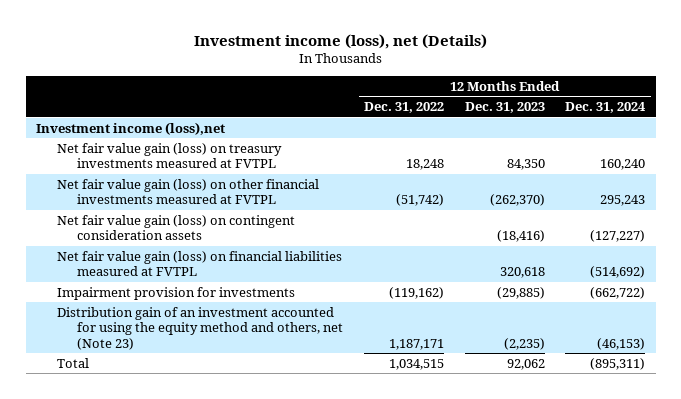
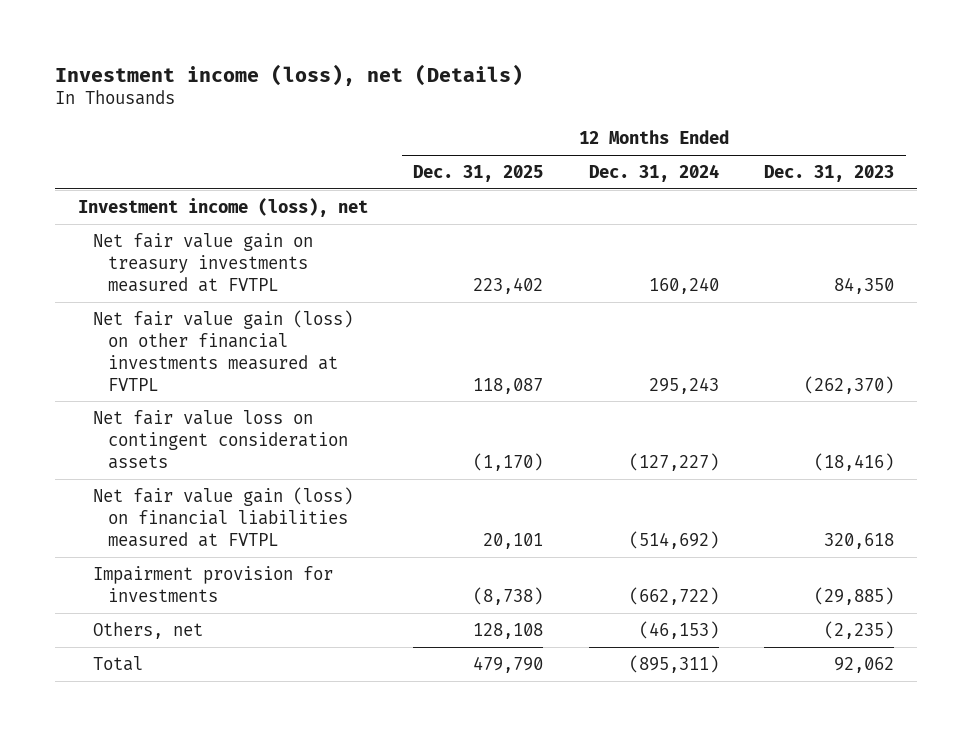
- | 12 Months Ended Dec. 31, 2022 | 12 Months Ended Dec. 31, 2023 | 12 Months Ended Dec. 31, 2024
+ | 12 Months Ended Dec. 31, 2025 | 12 Months Ended Dec. 31, 2024 | 12 Months Ended Dec. 31, 2023
- Investment income (loss),net
- Net fair value gain (loss) on treasury investments measured at FVTPL | 18,248 | 84,350 | 160,240
+ Investment income (loss), net
+ Net fair value gain on treasury investments measured at FVTPL | 223,402 | 160,240 | 84,350
- Net fair value gain (loss) on contingent consideration assets | | (18,416) | (127,227)
+ Net fair value loss on contingent consideration assets | (1,170) | (127,227) | (18,416)
- Distribution gain of an investment accounted for using the equity method and others, net (Note 23) | 1,187,171 | (2,235) | (46,153)
+ Others, net | 128,108 | (46,153) | (2,235)

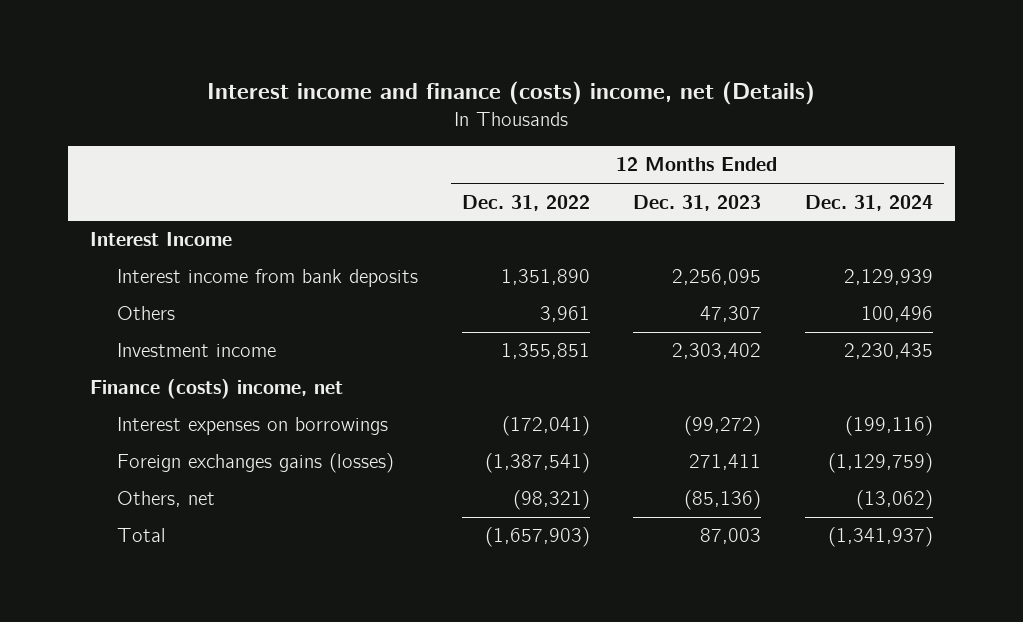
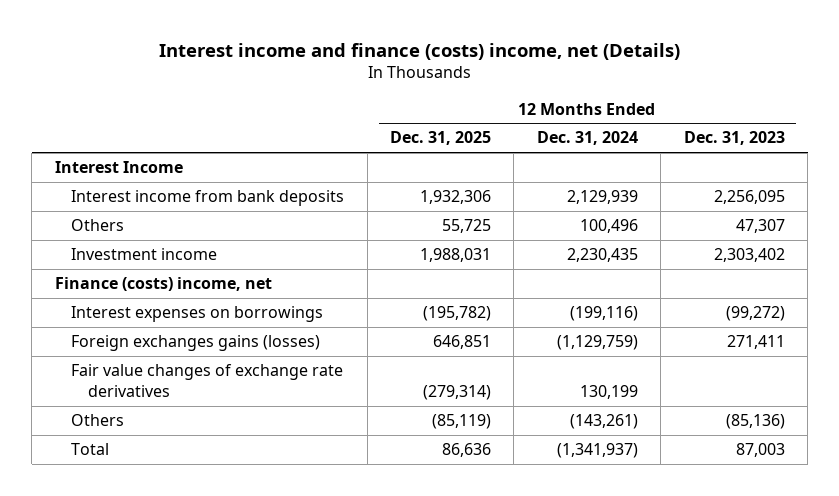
- | 12 Months Ended Dec. 31, 2022 | 12 Months Ended Dec. 31, 2023 | 12 Months Ended Dec. 31, 2024
+ | 12 Months Ended Dec. 31, 2025 | 12 Months Ended Dec. 31, 2024 | 12 Months Ended Dec. 31, 2023
- Others, net | (98,321) | (85,136) | (13,062)
+ Fair value changes of exchange rate derivatives | (279,314) | 130,199 |
+ Others | (85,119) | (143,261) | (85,136)

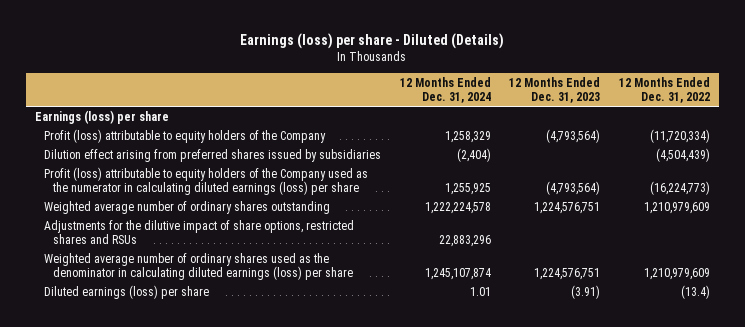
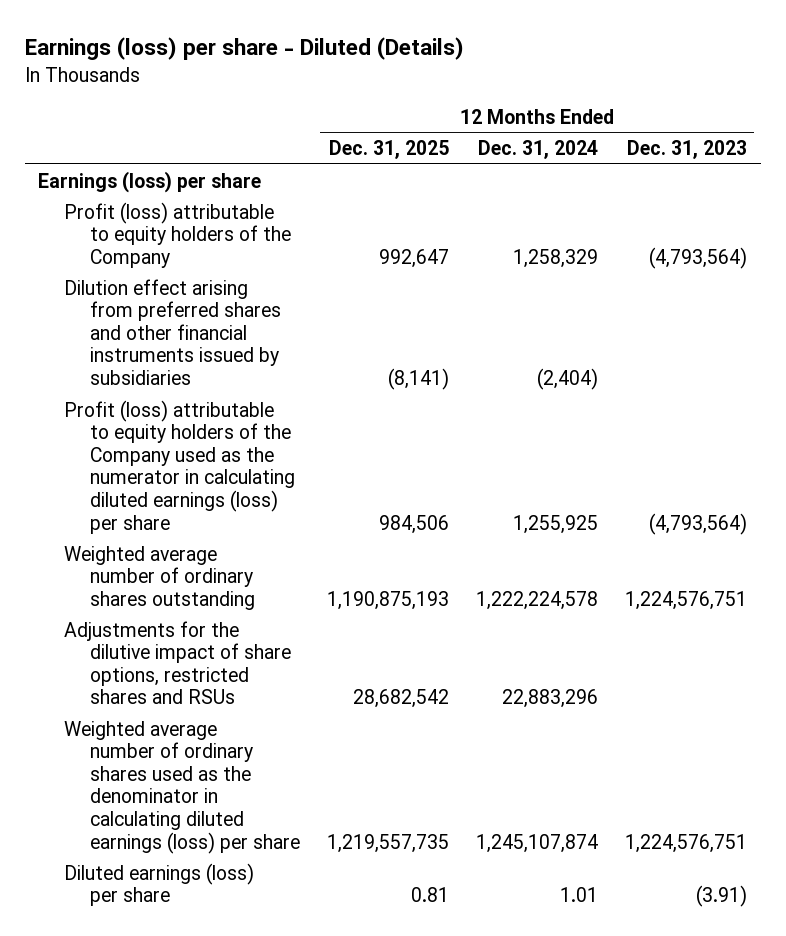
- | 12 Months Ended Dec. 31, 2024 | 12 Months Ended Dec. 31, 2023 | 12 Months Ended Dec. 31, 2022
+ | 12 Months Ended Dec. 31, 2025 | 12 Months Ended Dec. 31, 2024 | 12 Months Ended Dec. 31, 2023
- Dilution effect arising from preferred shares issued by subsidiaries | (2,404) | | (4,504,439)
+ Dilution effect arising from preferred shares and other financial instruments issued by subsidiaries | (8,141) | (2,404) |

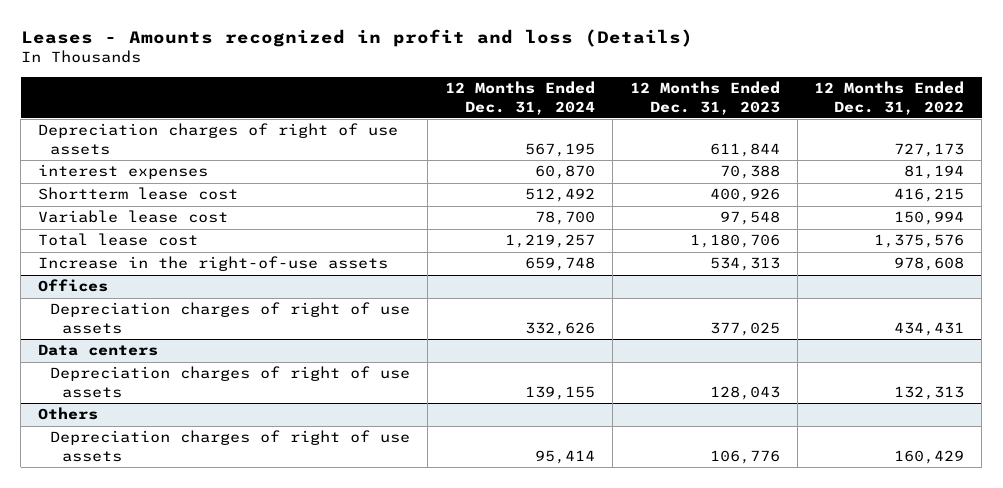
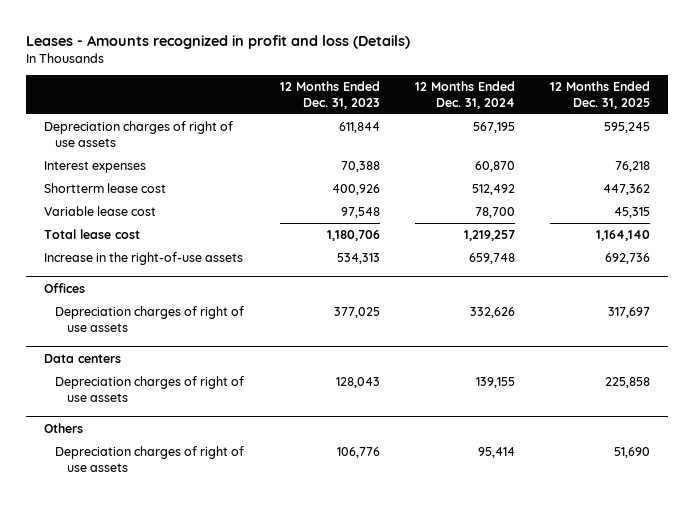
- | 12 Months Ended Dec. 31, 2024 | 12 Months Ended Dec. 31, 2023 | 12 Months Ended Dec. 31, 2022
+ | 12 Months Ended Dec. 31, 2023 | 12 Months Ended Dec. 31, 2024 | 12 Months Ended Dec. 31, 2025
- interest expenses | 60,870 | 70,388 | 81,194
+ Interest expenses | 70,388 | 60,870 | 76,218

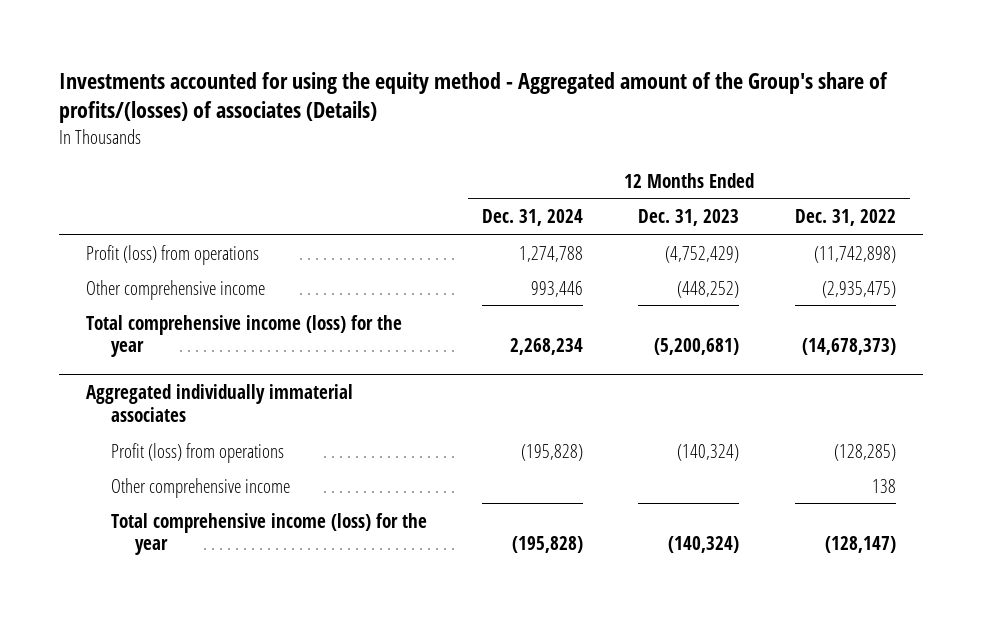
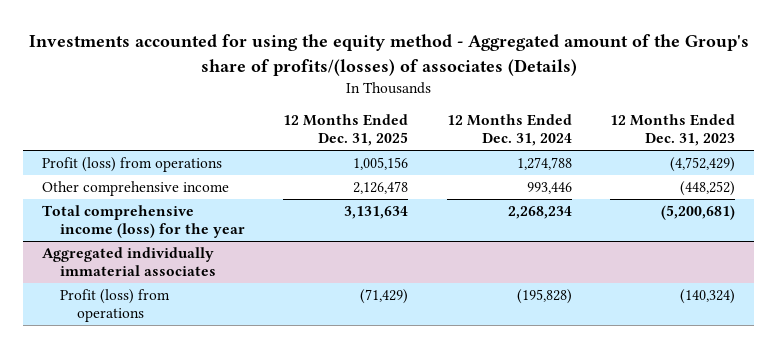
- | 12 Months Ended Dec. 31, 2024 | 12 Months Ended Dec. 31, 2023 | 12 Months Ended Dec. 31, 2022
+ | 12 Months Ended Dec. 31, 2025 | 12 Months Ended Dec. 31, 2024 | 12 Months Ended Dec. 31, 2023
@ Aggregated individually immaterial associates
- Other comprehensive income | | | 138
- Total comprehensive income (loss) for the year | (195,828) | (140,324) | (128,147)

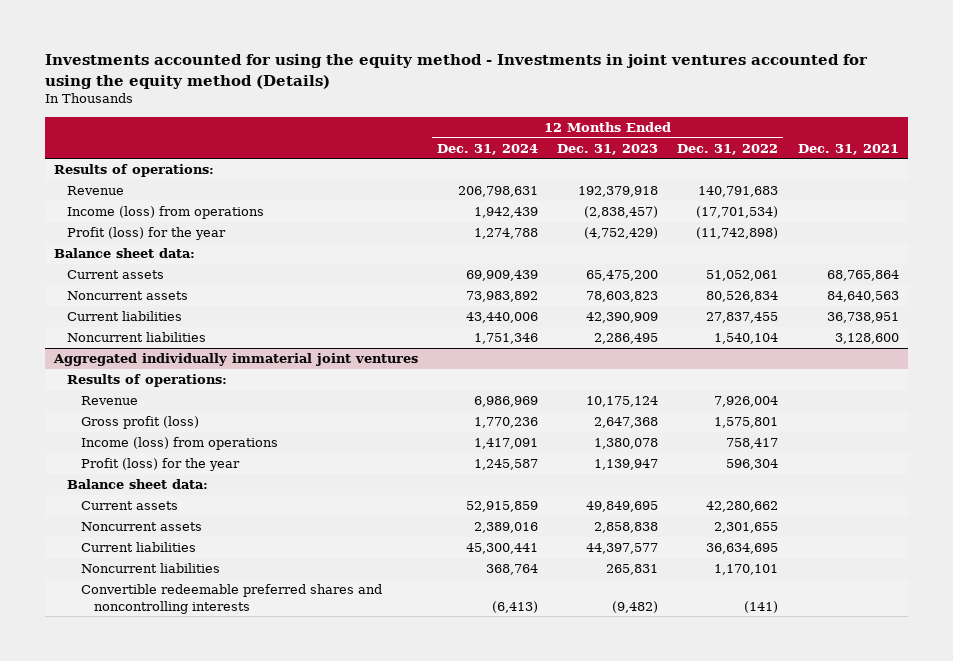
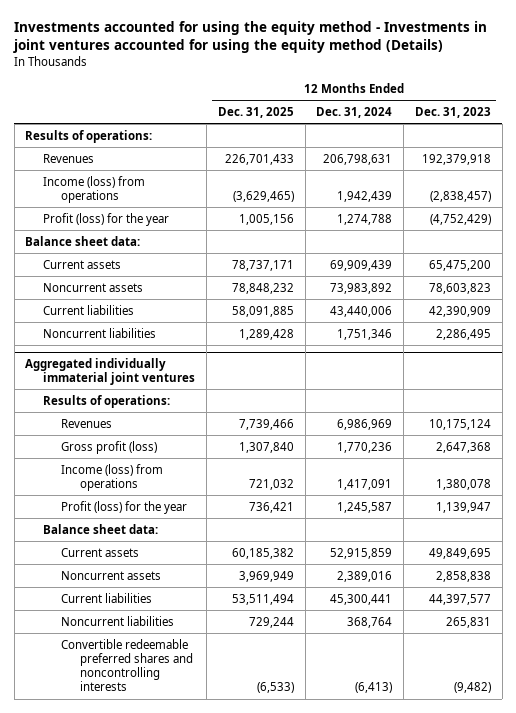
- | 12 Months Ended Dec. 31, 2024 | 12 Months Ended Dec. 31, 2023 | 12 Months Ended Dec. 31, 2022 | Dec. 31, 2021
+ | 12 Months Ended Dec. 31, 2025 | 12 Months Ended Dec. 31, 2024 | 12 Months Ended Dec. 31, 2023
- Revenue | 206,798,631 | 192,379,918 | 140,791,683 |
+ Revenues | 226,701,433 | 206,798,631 | 192,379,918
@ Aggregated individually immaterial joint ventures
- Revenue | 6,986,969 | 10,175,124 | 7,926,004 |
+ Revenues | 7,739,466 | 6,986,969 | 10,175,124

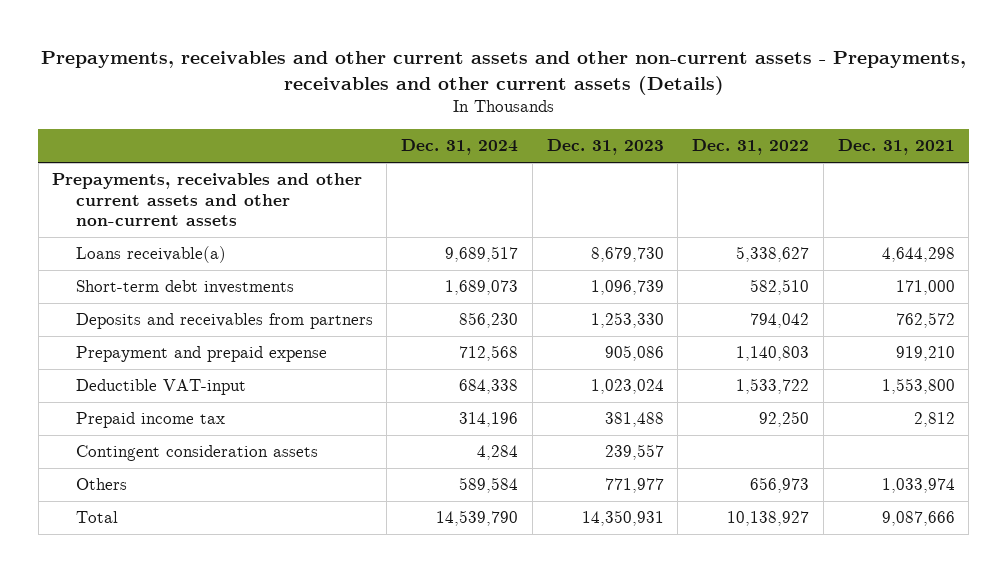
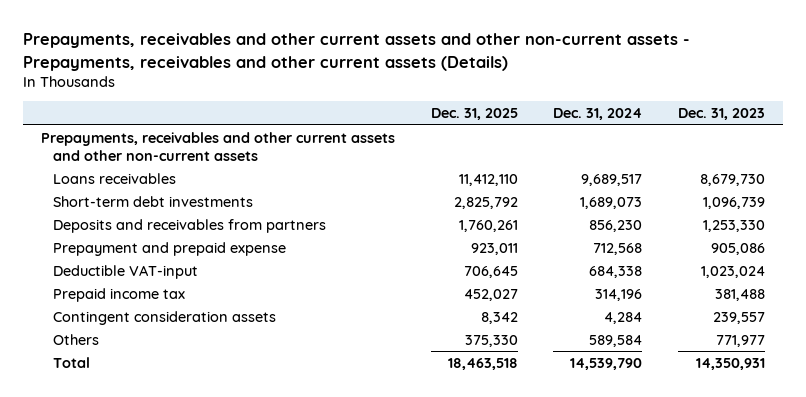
- | Dec. 31, 2024 | Dec. 31, 2023 | Dec. 31, 2022 | Dec. 31, 2021
+ | Dec. 31, 2025 | Dec. 31, 2024 | Dec. 31, 2023
- Loans receivable(a) | 9,689,517 | 8,679,730 | 5,338,627 | 4,644,298
+ Loans receivables | 11,412,110 | 9,689,517 | 8,679,730

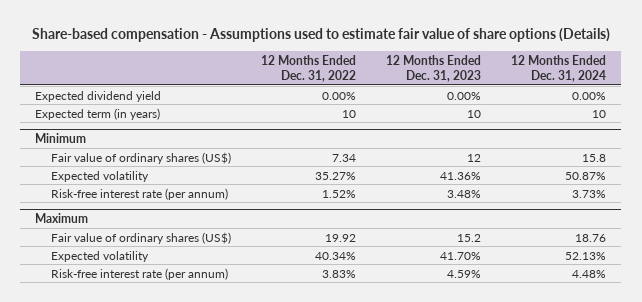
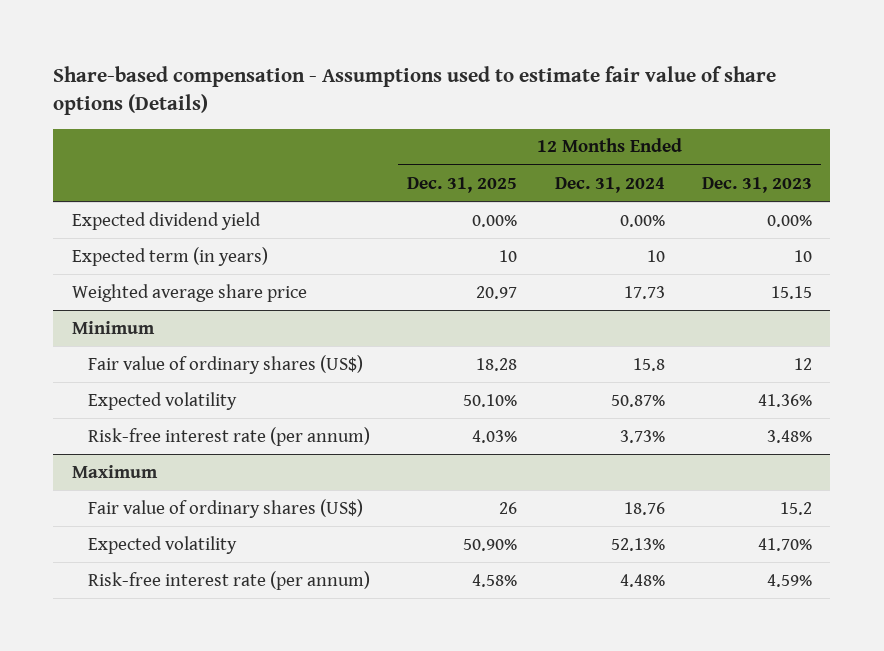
- | 12 Months Ended Dec. 31, 2022 | 12 Months Ended Dec. 31, 2023 | 12 Months Ended Dec. 31, 2024
+ | 12 Months Ended Dec. 31, 2025 | 12 Months Ended Dec. 31, 2024 | 12 Months Ended Dec. 31, 2023
+ Weighted average share price | 20.97 | 17.73 | 15.15

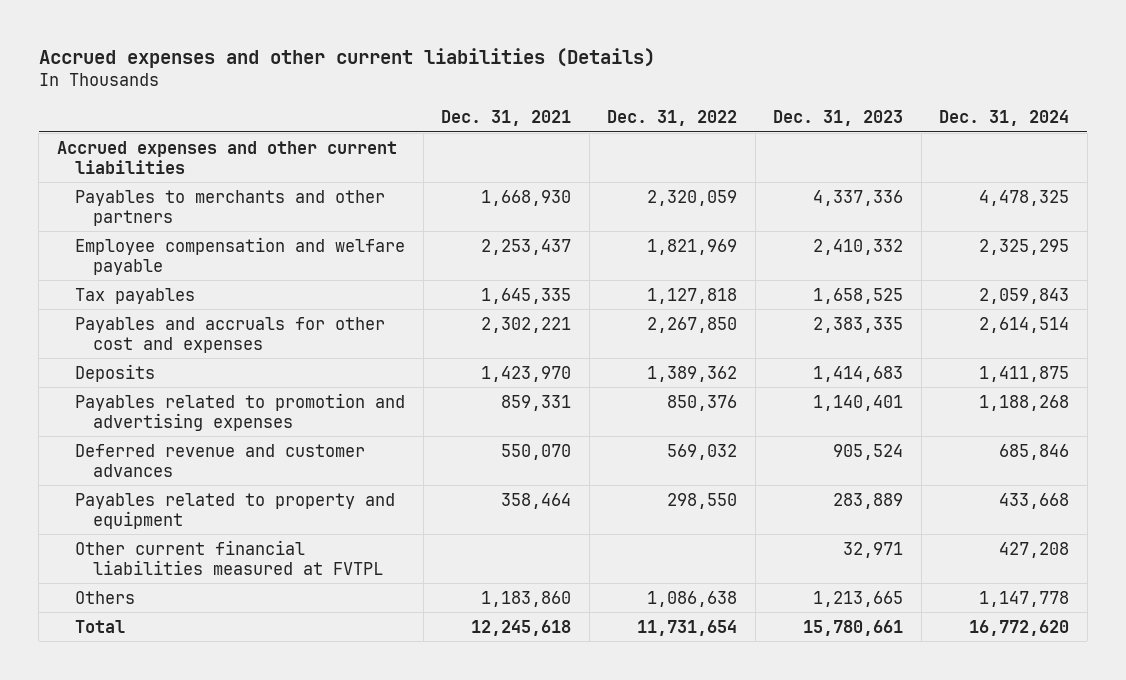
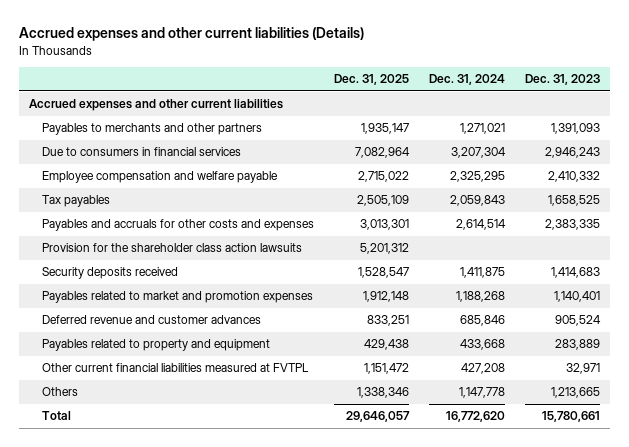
- | Dec. 31, 2021 | Dec. 31, 2022 | Dec. 31, 2023 | Dec. 31, 2024
+ | Dec. 31, 2025 | Dec. 31, 2024 | Dec. 31, 2023
- Payables to merchants and other partners | 1,668,930 | 2,320,059 | 4,337,336 | 4,478,325
+ Payables to merchants and other partners | 1,935,147 | 1,271,021 | 1,391,093
+ Due to consumers in financial services | 7,082,964 | 3,207,304 | 2,946,243
- Payables and accruals for other cost and expenses | 2,302,221 | 2,267,850 | 2,383,335 | 2,614,514
- Deposits | 1,423,970 | 1,389,362 | 1,414,683 | 1,411,875
- Payables related to promotion and advertising expenses | 859,331 | 850,376 | 1,140,401 | 1,188,268
+ Payables and accruals for other costs and expenses | 3,013,301 | 2,614,514 | 2,383,335
+ Provision for the shareholder class action lawsuits | 5,201,312 | |
+ Security deposits received | 1,528,547 | 1,411,875 | 1,414,683
+ Payables related to market and promotion expenses | 1,912,148 | 1,188,268 | 1,140,401

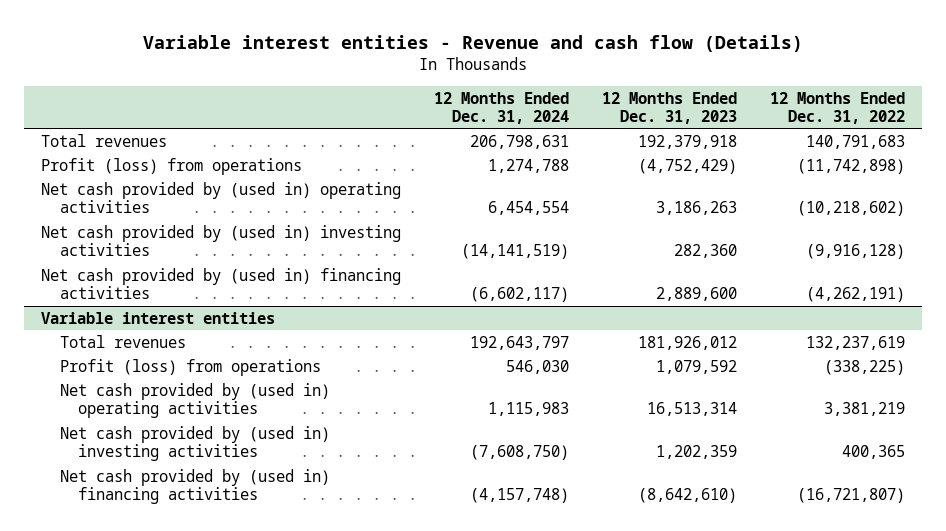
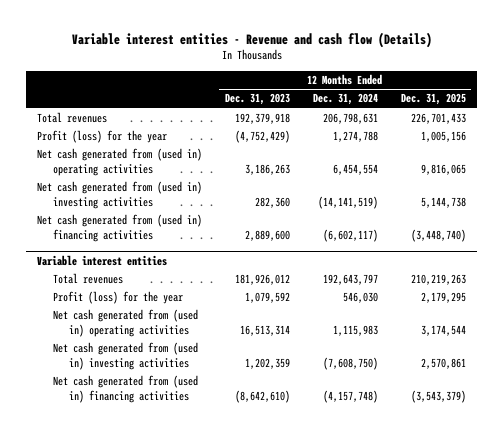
- | 12 Months Ended Dec. 31, 2024 | 12 Months Ended Dec. 31, 2023 | 12 Months Ended Dec. 31, 2022
+ | 12 Months Ended Dec. 31, 2023 | 12 Months Ended Dec. 31, 2024 | 12 Months Ended Dec. 31, 2025
- Profit (loss) from operations | 1,274,788 | (4,752,429) | (11,742,898)
- Net cash provided by (used in) operating activities | 6,454,554 | 3,186,263 | (10,218,602)
- Net cash provided by (used in) investing activities | (14,141,519) | 282,360 | (9,916,128)
- Net cash provided by (used in) financing activities | (6,602,117) | 2,889,600 | (4,262,191)
+ Profit (loss) for the year | (4,752,429) | 1,274,788 | 1,005,156
+ Net cash generated from (used in) operating activities | 3,186,263 | 6,454,554 | 9,816,065
+ Net cash generated from (used in) investing activities | 282,360 | (14,141,519) | 5,144,738
+ Net cash generated from (used in) financing activities | 2,889,600 | (6,602,117) | (3,448,740)
@ Variable interest entities
- Profit (loss) from operations | 546,030 | 1,079,592 | (338,225)
- Net cash provided by (used in) operating activities | 1,115,983 | 16,513,314 | 3,381,219
- Net cash provided by (used in) investing activities | (7,608,750) | 1,202,359 | 400,365
- Net cash provided by (used in) financing activities | (4,157,748) | (8,642,610) | (16,721,807)
+ Profit (loss) for the year | 1,079,592 | 546,030 | 2,179,295
+ Net cash generated from (used in) operating activities | 16,513,314 | 1,115,983 | 3,174,544
+ Net cash generated from (used in) investing activities | 1,202,359 | (7,608,750) | 2,570,861
+ Net cash generated from (used in) financing activities | (8,642,610) | (4,157,748) | (3,543,379)

